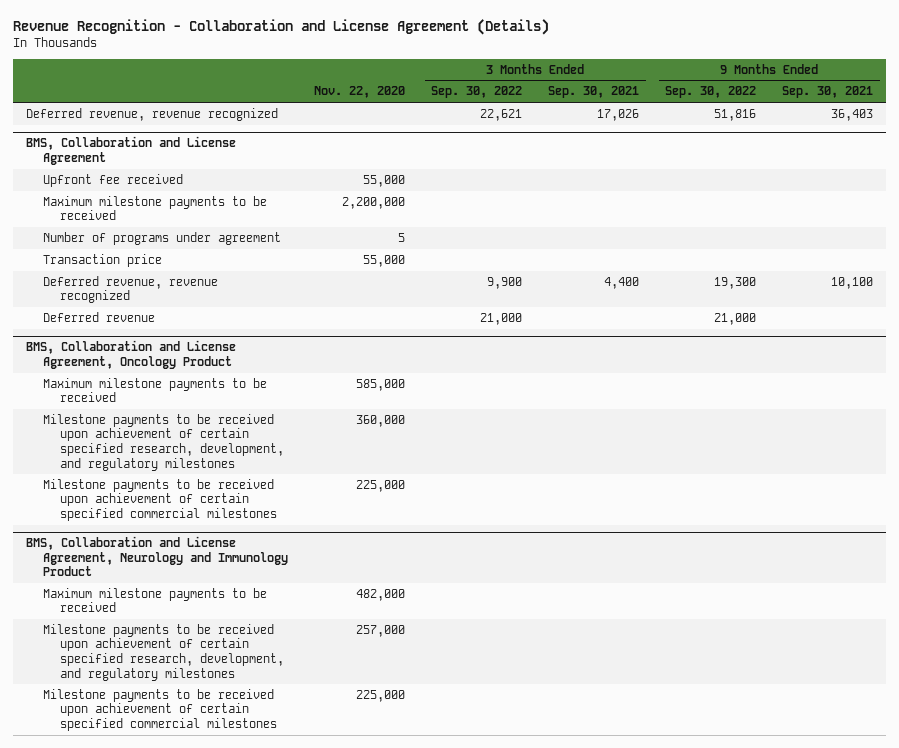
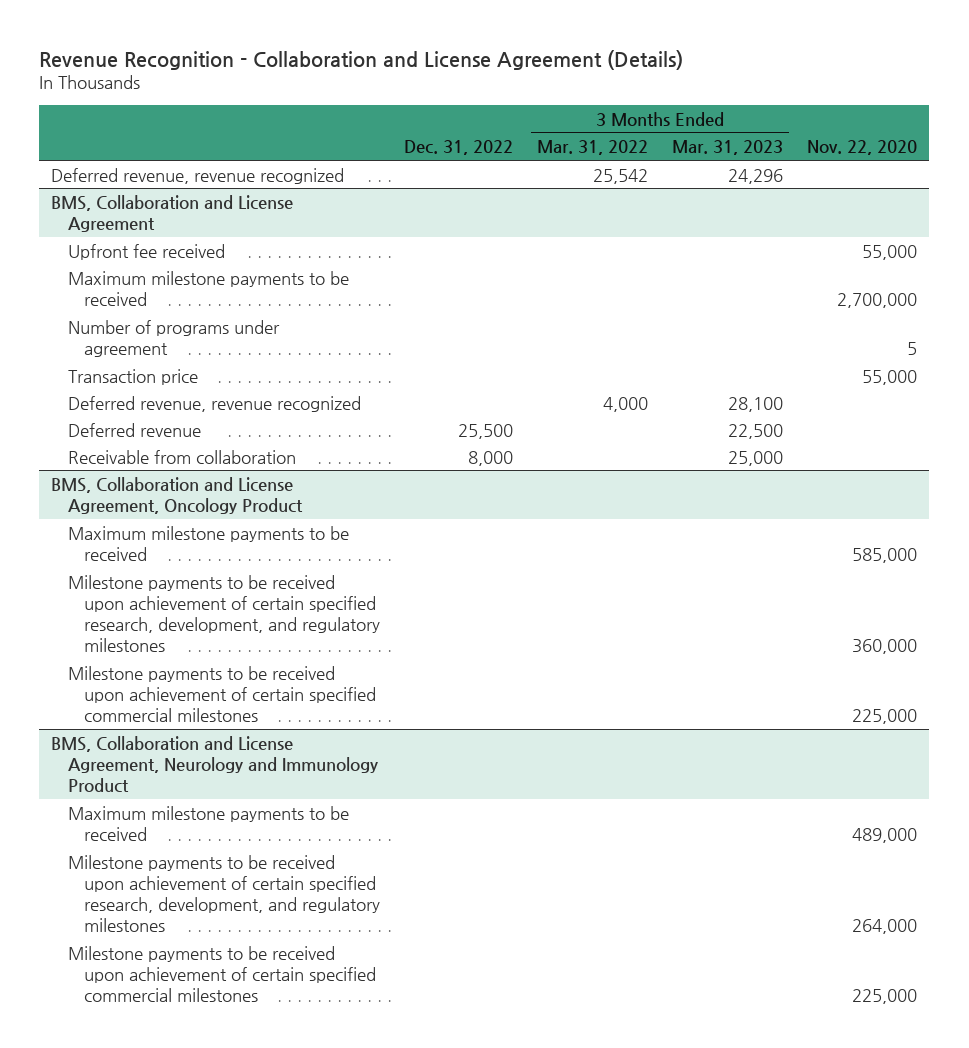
- | Nov. 22, 2020 | 3 Months Ended Sep. 30, 2022 | 3 Months Ended Sep. 30, 2021 | 9 Months Ended Sep. 30, 2022 | 9 Months Ended Sep. 30, 2021
+ | Dec. 31, 2022 | 3 Months Ended Mar. 31, 2022 | 3 Months Ended Mar. 31, 2023 | Nov. 22, 2020
@ BMS, Collaboration and License Agreement
- Maximum milestone payments to be received | 2,200,000 | | | |
+ Maximum milestone payments to be received | | | | 2,700,000
+ Receivable from collaboration | 8,000 | | 25,000 |
@ BMS, Collaboration and License Agreement, Neurology and Immunology Product
- Maximum milestone payments to be received | 482,000 | | | |
- Milestone payments to be received upon achievement of certain specified research, development, and regulatory milestones | 257,000 | | | |
+ Maximum milestone payments to be received | | | | 489,000
+ Milestone payments to be received upon achievement of certain specified research, development, and regulatory milestones | | | | 264,000

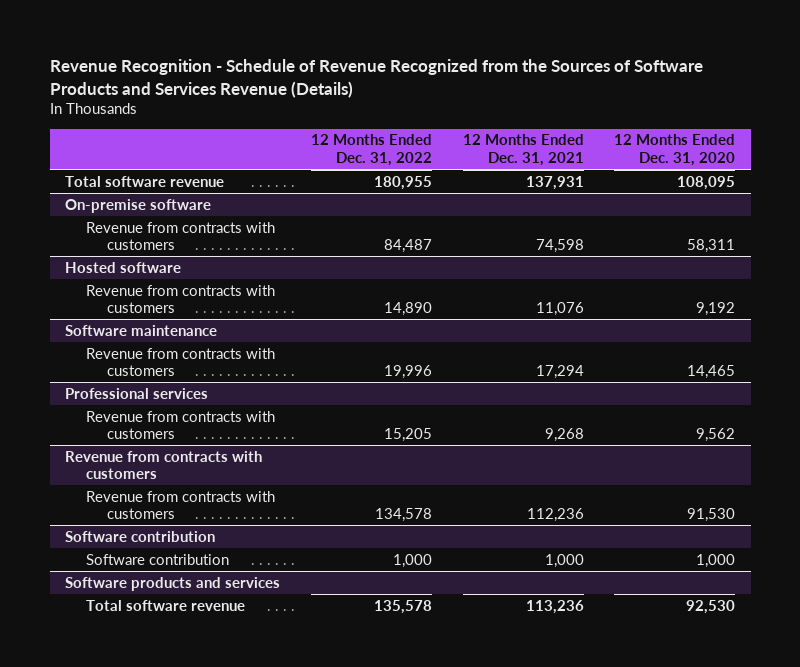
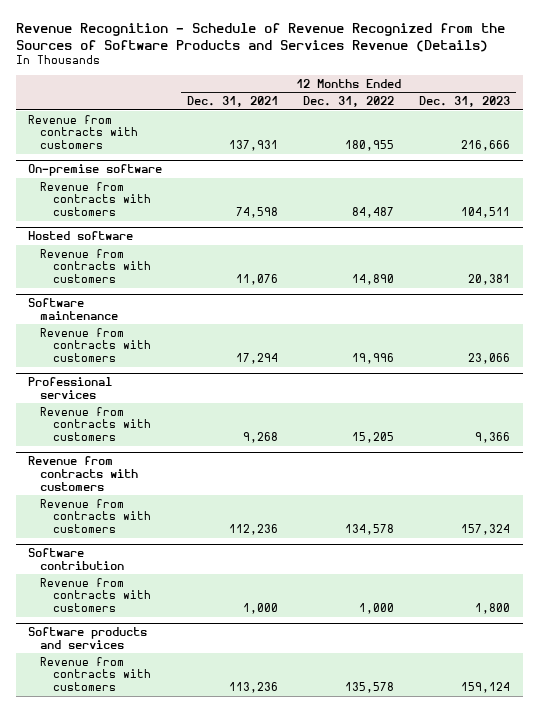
- | 12 Months Ended Dec. 31, 2022 | 12 Months Ended Dec. 31, 2021 | 12 Months Ended Dec. 31, 2020
+ | 12 Months Ended Dec. 31, 2021 | 12 Months Ended Dec. 31, 2022 | 12 Months Ended Dec. 31, 2023
- Total software revenue | 180,955 | 137,931 | 108,095
+ Revenue from contracts with customers | 137,931 | 180,955 | 216,666
@ Software contribution
- Software contribution | 1,000 | 1,000 | 1,000
+ Revenue from contracts with customers | 1,000 | 1,000 | 1,800
@ Software products and services
- Total software revenue | 135,578 | 113,236 | 92,530
+ Revenue from contracts with customers | 113,236 | 135,578 | 159,124

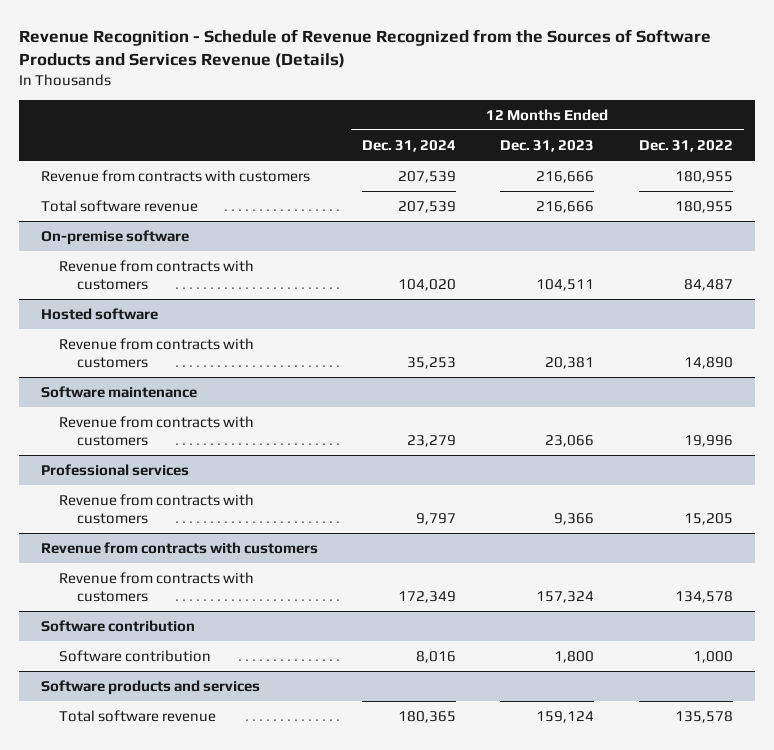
- | 12 Months Ended Dec. 31, 2021 | 12 Months Ended Dec. 31, 2022 | 12 Months Ended Dec. 31, 2023
+ | 12 Months Ended Dec. 31, 2024 | 12 Months Ended Dec. 31, 2023 | 12 Months Ended Dec. 31, 2022
+ Total software revenue | 207,539 | 216,666 | 180,955
@ Software contribution
- Revenue from contracts with customers | 1,000 | 1,000 | 1,800
+ Software contribution | 8,016 | 1,800 | 1,000
@ Software products and services
- Revenue from contracts with customers | 113,236 | 135,578 | 159,124
+ Total software revenue | 180,365 | 159,124 | 135,578

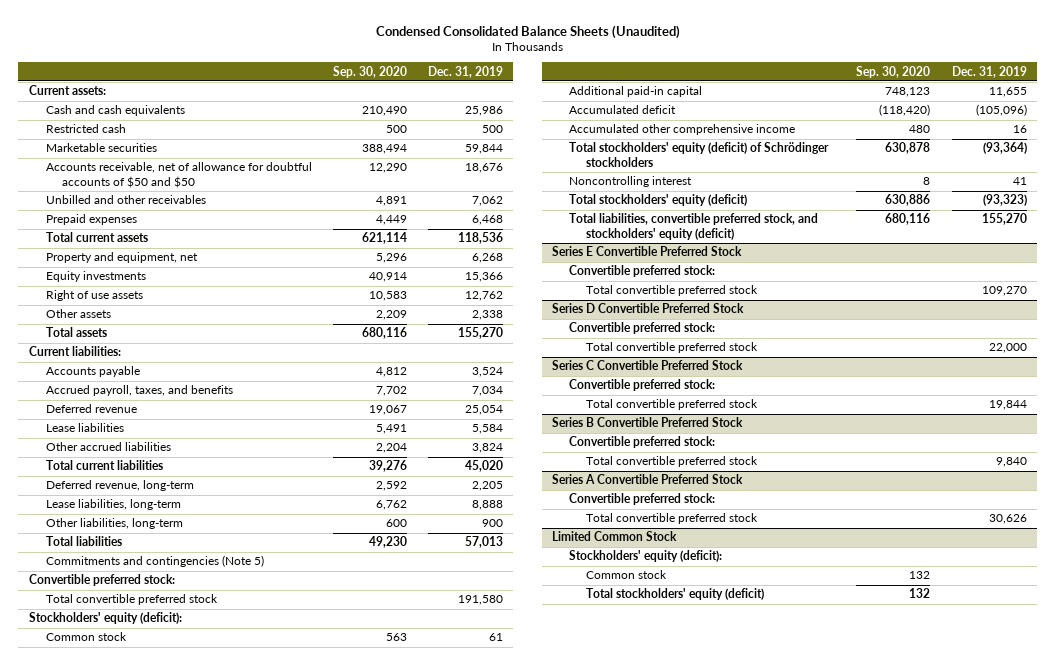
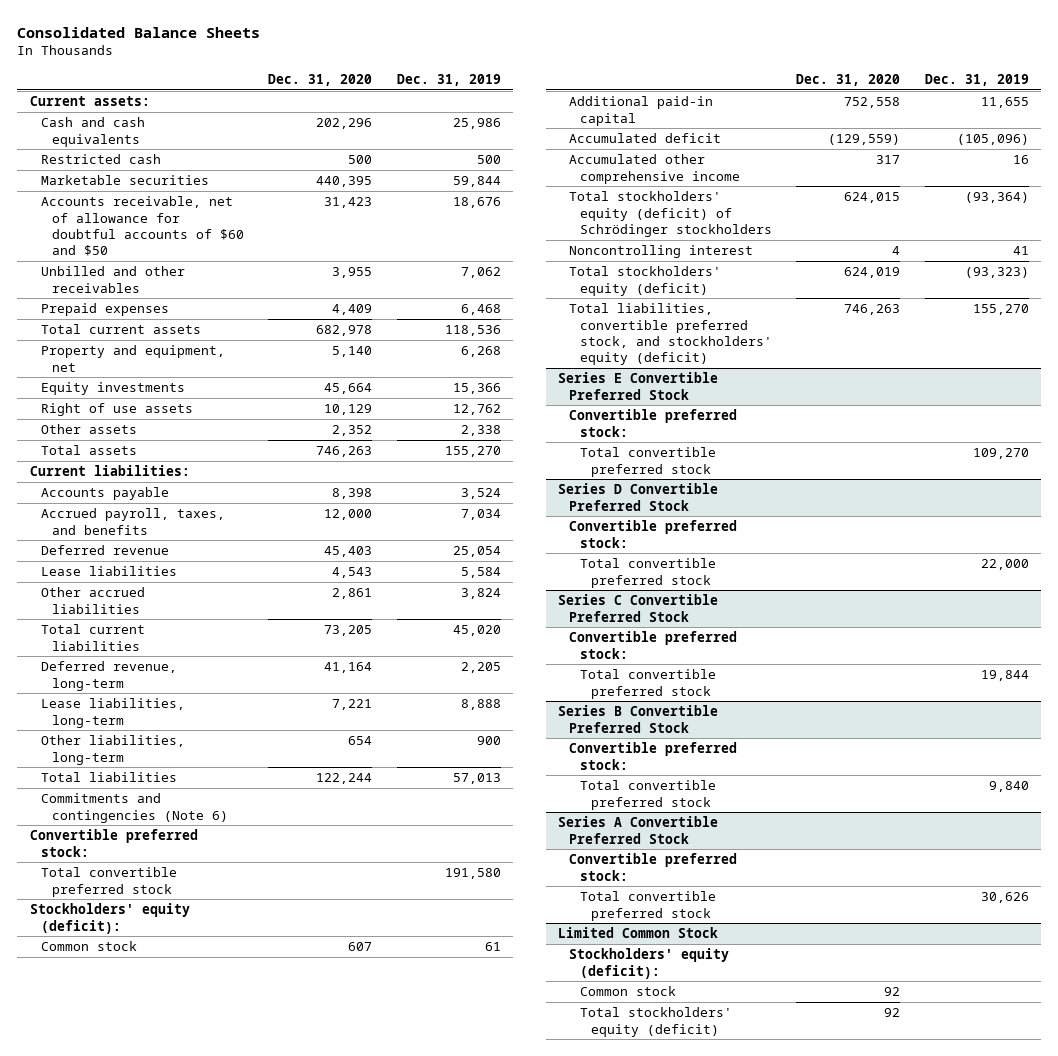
- Condensed Consolidated Balance Sheets (Unaudited)
+ Consolidated Balance Sheets
- | Sep. 30, 2020 | Dec. 31, 2019
+ | Dec. 31, 2020 | Dec. 31, 2019
- Accounts receivable, net of allowance for doubtful accounts of $50 and $50 | 12,290 | 18,676
+ Accounts receivable, net of allowance for doubtful accounts of $60 and $50 | 31,423 | 18,676
- Commitments and contingencies (Note 5)
+ Commitments and contingencies (Note 6)

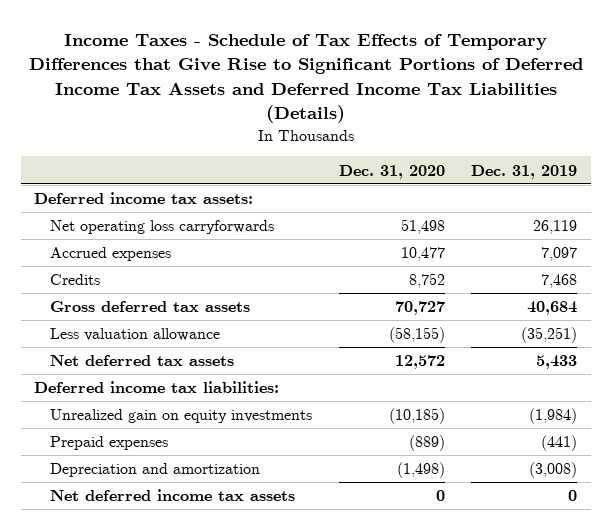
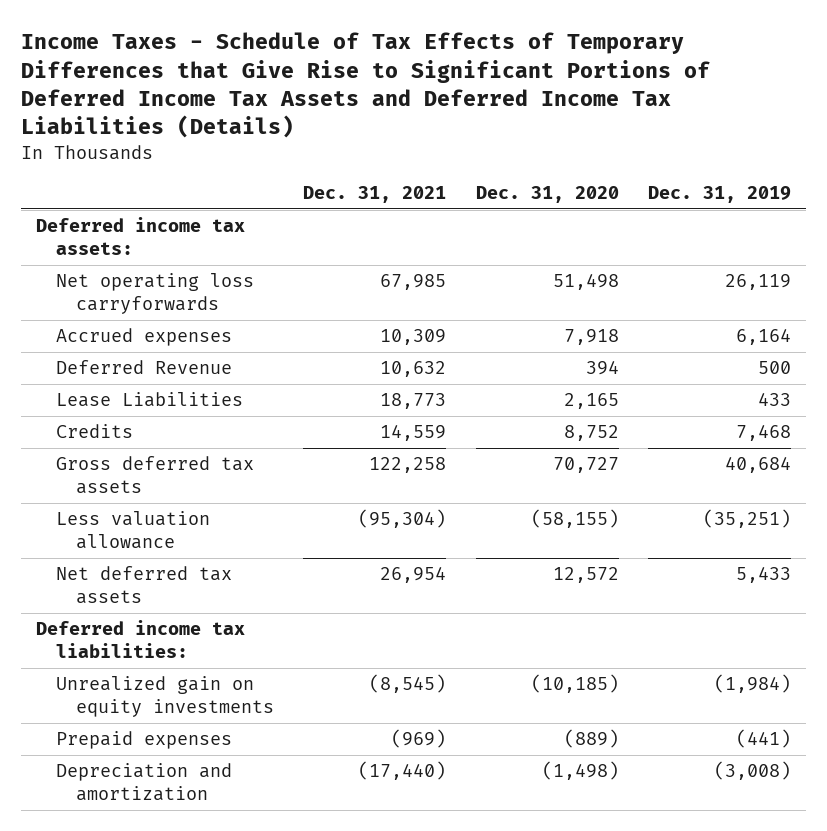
- | Dec. 31, 2020 | Dec. 31, 2019
+ | Dec. 31, 2021 | Dec. 31, 2020 | Dec. 31, 2019
- Accrued expenses | 10,477 | 7,097
+ Accrued expenses | 10,309 | 7,918 | 6,164
+ Deferred Revenue | 10,632 | 394 | 500
+ Lease Liabilities | 18,773 | 2,165 | 433
- Net deferred income tax assets | 0 | 0

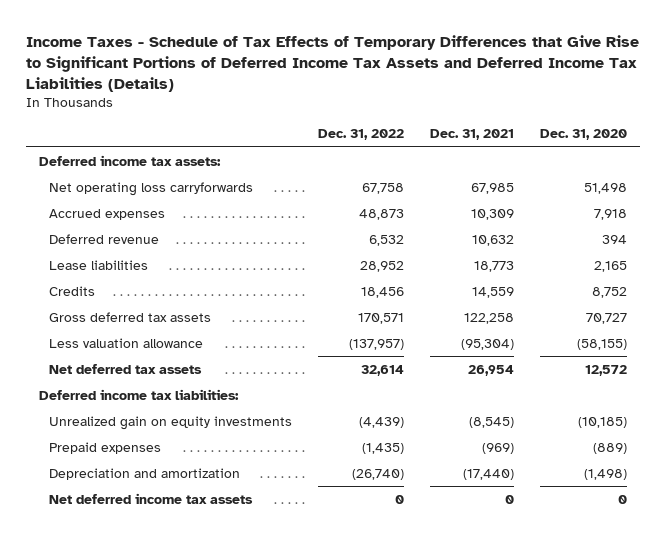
- | Dec. 31, 2021 | Dec. 31, 2020 | Dec. 31, 2019
+ | Dec. 31, 2022 | Dec. 31, 2021 | Dec. 31, 2020
- Deferred Revenue | 10,632 | 394 | 500
- Lease Liabilities | 18,773 | 2,165 | 433
+ Deferred revenue | 6,532 | 10,632 | 394
+ Lease liabilities | 28,952 | 18,773 | 2,165
+ Net deferred income tax assets | 0 | 0 | 0

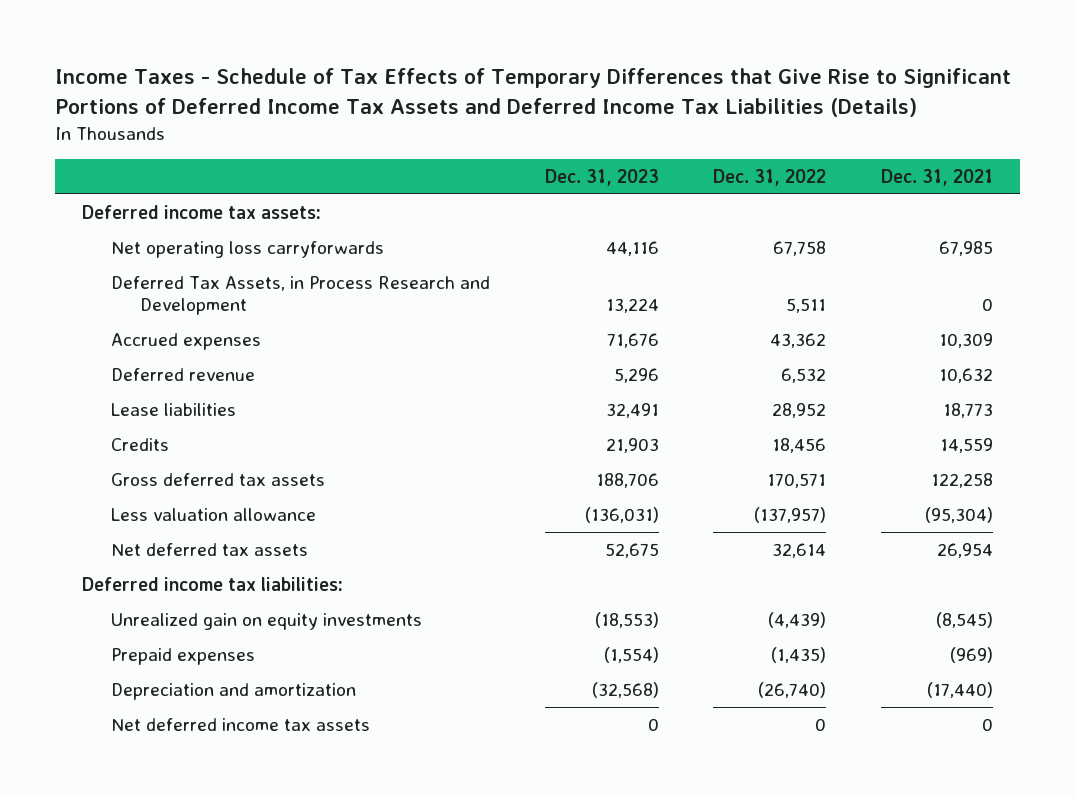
- | Dec. 31, 2022 | Dec. 31, 2021 | Dec. 31, 2020
+ | Dec. 31, 2023 | Dec. 31, 2022 | Dec. 31, 2021
- Accrued expenses | 48,873 | 10,309 | 7,918
+ Deferred Tax Assets, in Process Research and Development | 13,224 | 5,511 | 0
+ Accrued expenses | 71,676 | 43,362 | 10,309

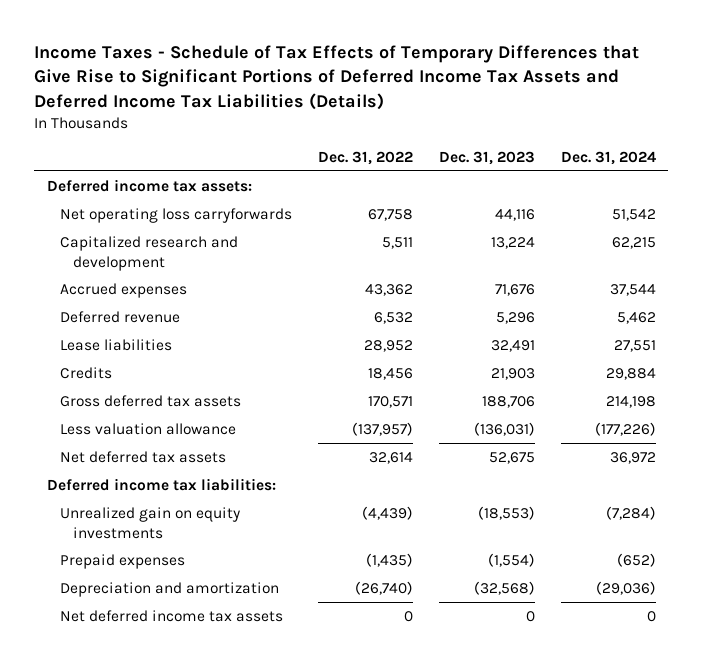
- | Dec. 31, 2023 | Dec. 31, 2022 | Dec. 31, 2021
+ | Dec. 31, 2022 | Dec. 31, 2023 | Dec. 31, 2024
- Deferred Tax Assets, in Process Research and Development | 13,224 | 5,511 | 0
+ Capitalized research and development | 5,511 | 13,224 | 62,215

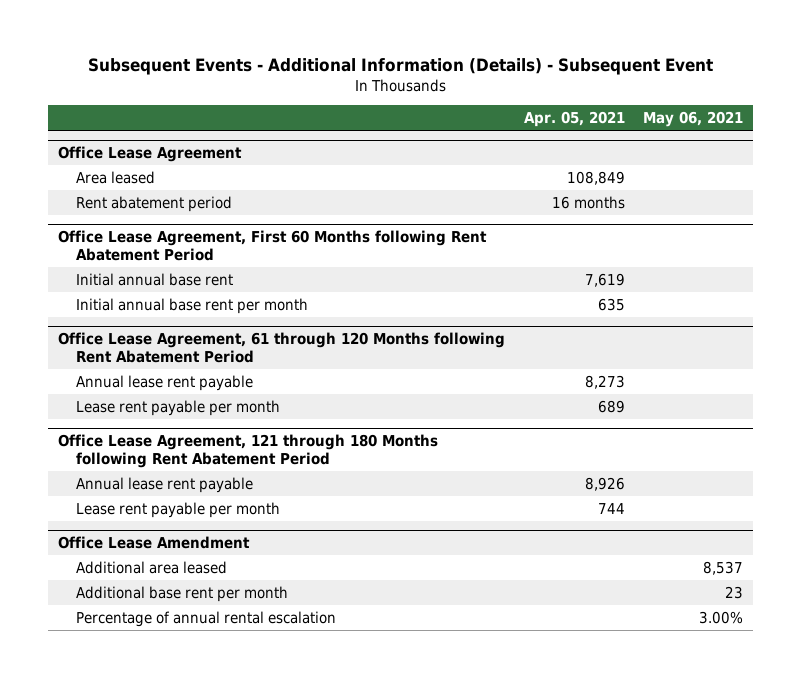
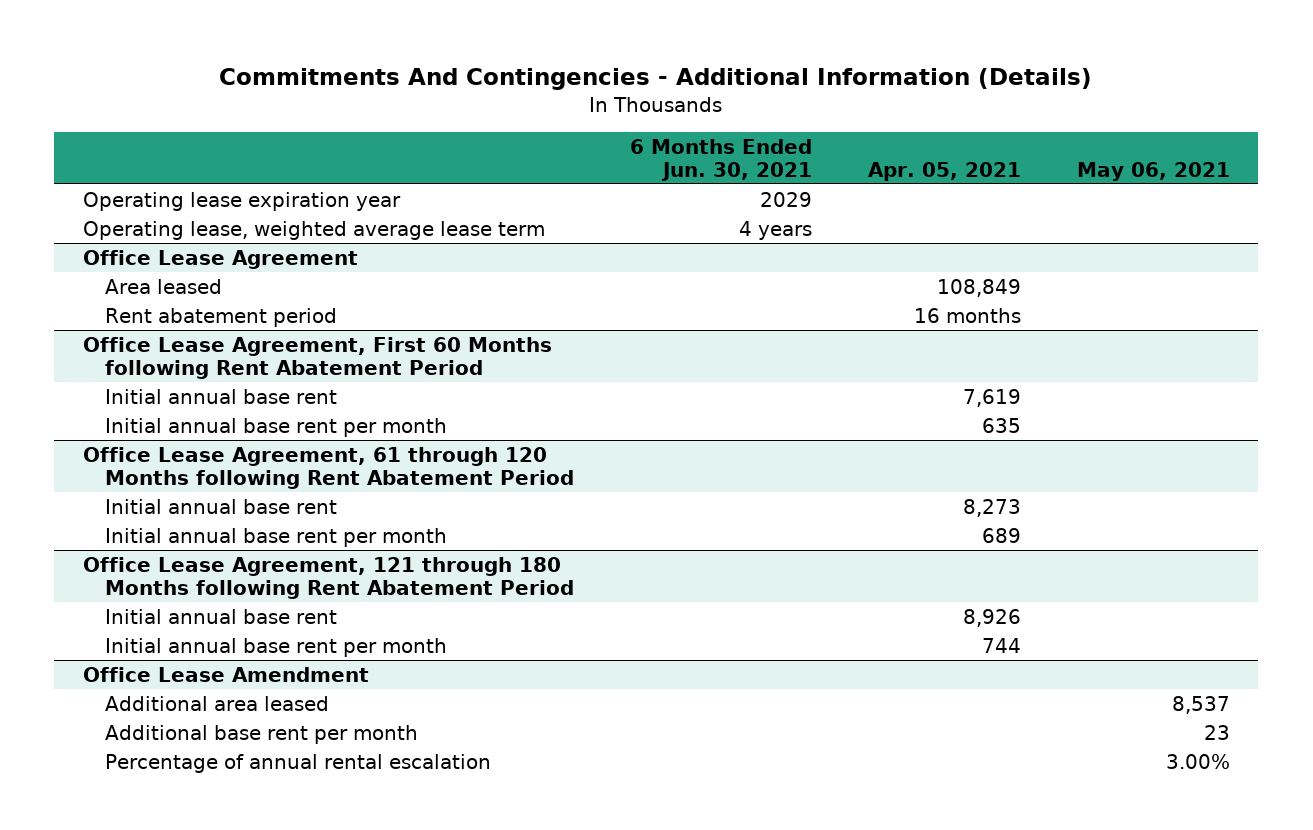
- Subsequent Events - Additional Information (Details) - Subsequent Event
+ Commitments And Contingencies - Additional Information (Details)
- | Apr. 05, 2021 | May 06, 2021
+ | 6 Months Ended Jun. 30, 2021 | Apr. 05, 2021 | May 06, 2021
+ Operating lease expiration year | 2029 | |
+ Operating lease, weighted average lease term | 4 years | |
@ Office Lease Agreement, 61 through 120 Months following Rent Abatement Period
- Annual lease rent payable | 8,273 |
- Lease rent payable per month | 689 |
+ Initial annual base rent | | 8,273 |
+ Initial annual base rent per month | | 689 |
@ Office Lease Agreement, 121 through 180 Months following Rent Abatement Period
- Annual lease rent payable | 8,926 |
- Lease rent payable per month | 744 |
+ Initial annual base rent | | 8,926 |
+ Initial annual base rent per month | | 744 |

